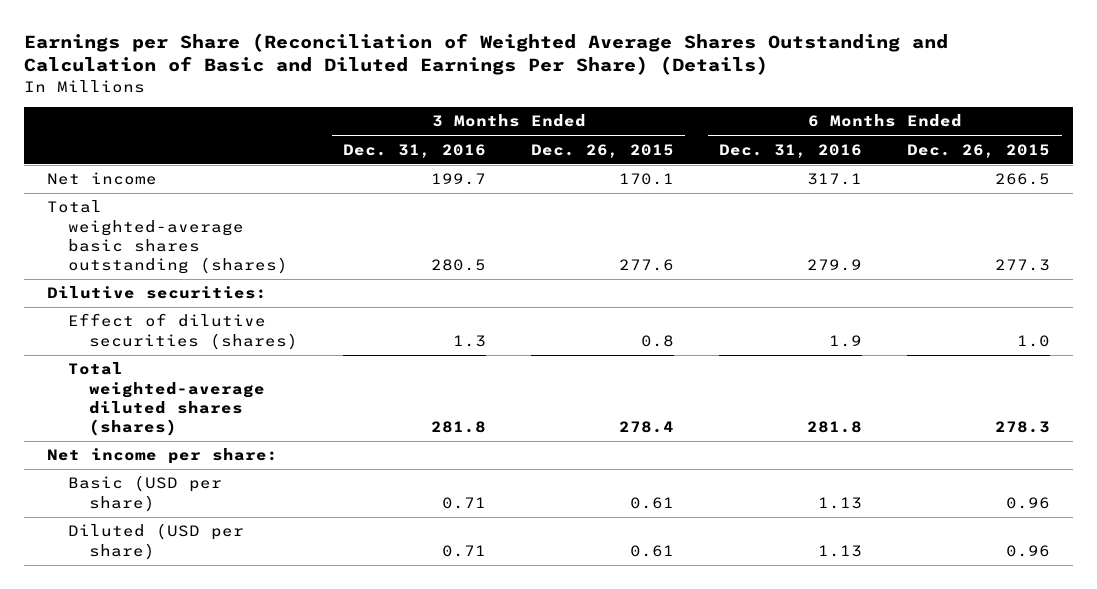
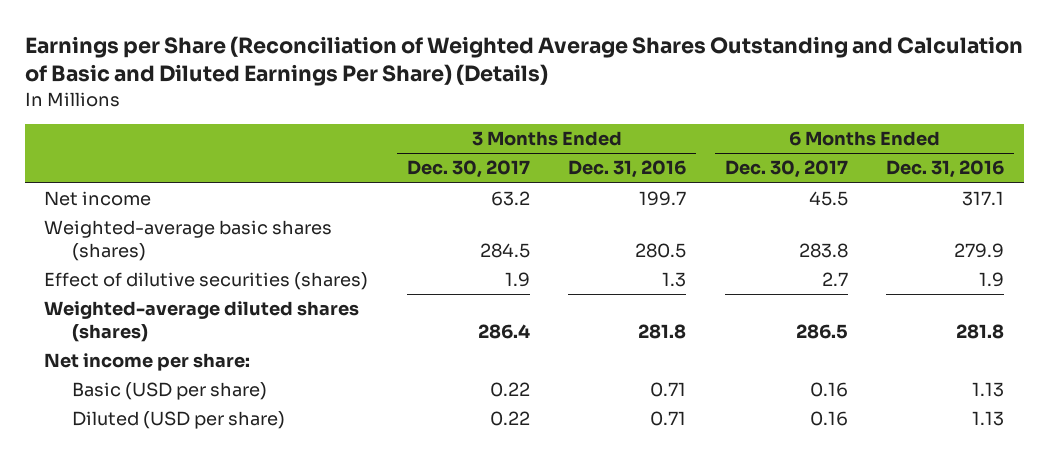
- | 3 Months Ended Dec. 31, 2016 | 3 Months Ended Dec. 26, 2015 | 6 Months Ended Dec. 31, 2016 | 6 Months Ended Dec. 26, 2015
+ | 3 Months Ended Dec. 30, 2017 | 3 Months Ended Dec. 31, 2016 | 6 Months Ended Dec. 30, 2017 | 6 Months Ended Dec. 31, 2016
- Total weighted-average basic shares outstanding (shares) | 280.5 | 277.6 | 279.9 | 277.3
- Dilutive securities:
+ Weighted-average basic shares (shares) | 284.5 | 280.5 | 283.8 | 279.9
- Total weighted-average diluted shares (shares) | 281.8 | 278.4 | 281.8 | 278.3
+ Weighted-average diluted shares (shares) | 286.4 | 281.8 | 286.5 | 281.8

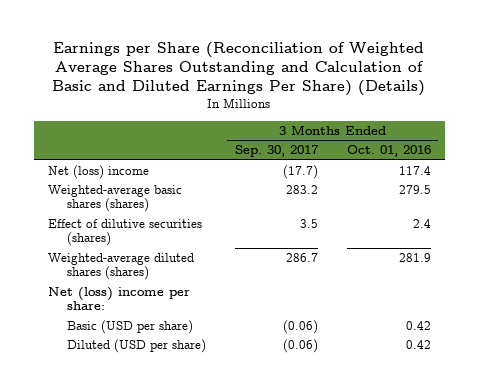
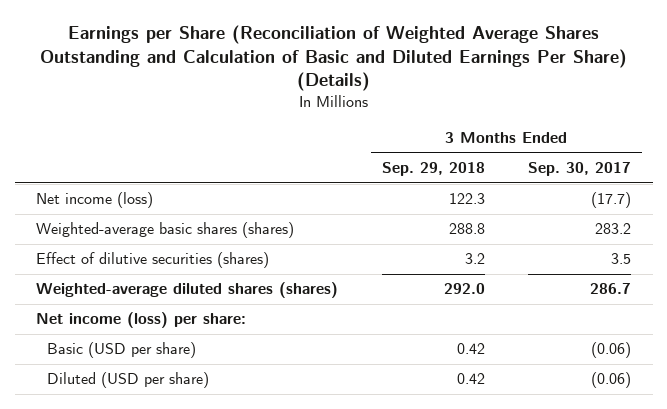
- | 3 Months Ended Sep. 30, 2017 | 3 Months Ended Oct. 01, 2016
+ | 3 Months Ended Sep. 29, 2018 | 3 Months Ended Sep. 30, 2017
- Net (loss) income | (17.7) | 117.4
+ Net income (loss) | 122.3 | (17.7)
- Net (loss) income per share:
+ Net income (loss) per share:

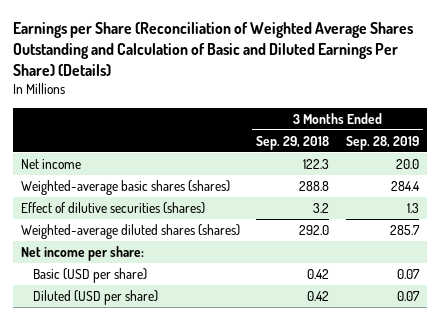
- | 3 Months Ended Sep. 29, 2018 | 3 Months Ended Sep. 30, 2017
+ | 3 Months Ended Sep. 29, 2018 | 3 Months Ended Sep. 28, 2019
- Net income (loss) | 122.3 | (17.7)
+ Net income | 122.3 | 20.0
- Net income (loss) per share:
+ Net income per share:

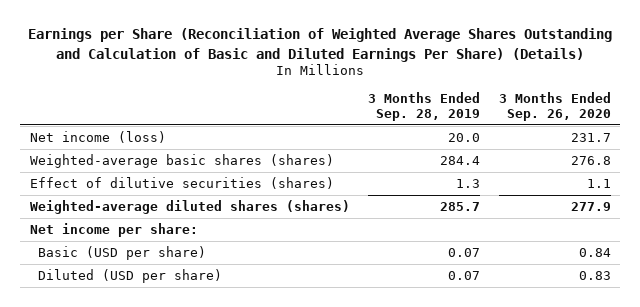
- | 3 Months Ended Sep. 29, 2018 | 3 Months Ended Sep. 28, 2019
+ | 3 Months Ended Sep. 28, 2019 | 3 Months Ended Sep. 26, 2020
- Net income | 122.3 | 20.0
+ Net income (loss) | 20.0 | 231.7

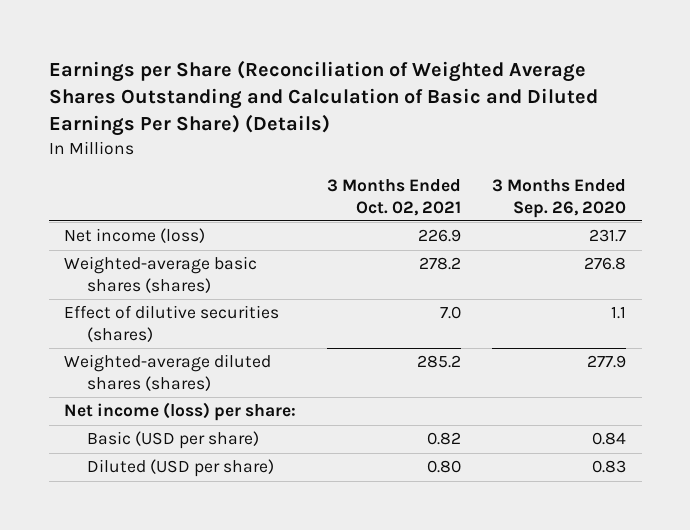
- | 3 Months Ended Sep. 28, 2019 | 3 Months Ended Sep. 26, 2020
+ | 3 Months Ended Oct. 02, 2021 | 3 Months Ended Sep. 26, 2020
- Net income per share:
+ Net income (loss) per share:

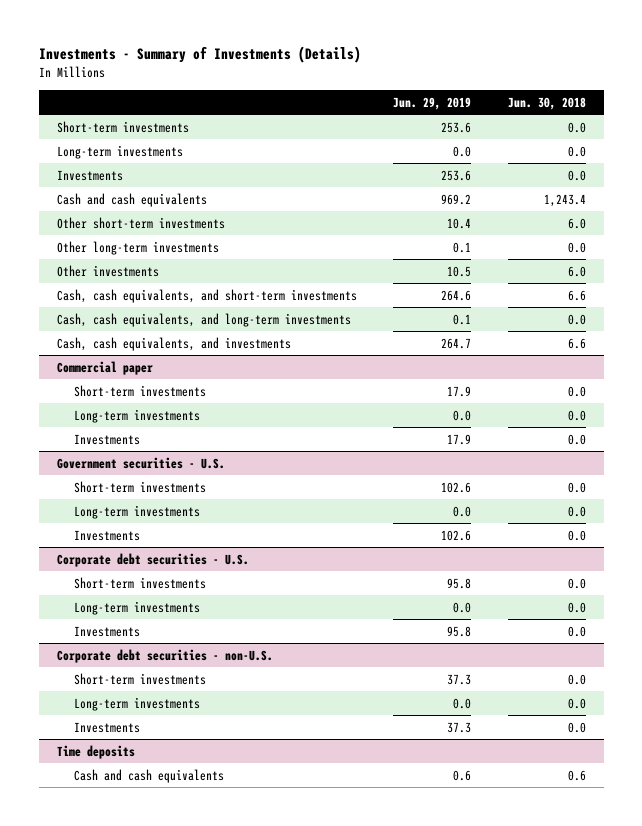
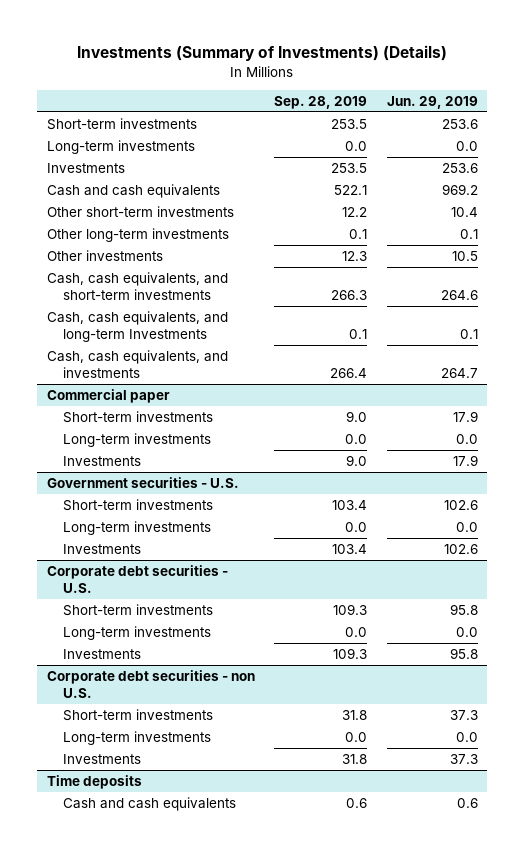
- Investments - Summary of Investments (Details)
+ Investments (Summary of Investments) (Details)
- | Jun. 29, 2019 | Jun. 30, 2018
+ | Sep. 28, 2019 | Jun. 29, 2019
- Cash, cash equivalents, and long-term investments | 0.1 | 0.0
+ Cash, cash equivalents, and long-term Investments | 0.1 | 0.1
- Corporate debt securities - non-U.S.
+ Corporate debt securities - non U.S.

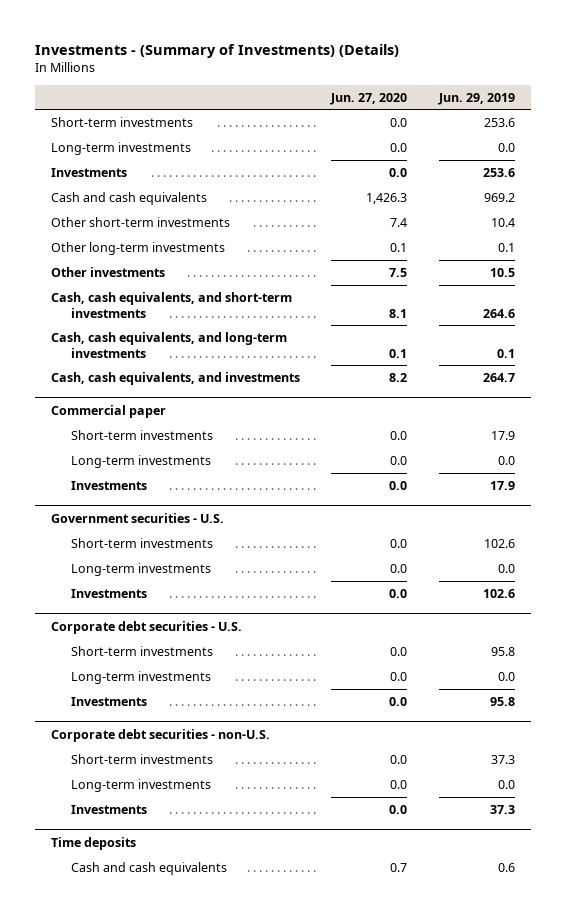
- Investments (Summary of Investments) (Details)
+ Investments - (Summary of Investments) (Details)
- | Sep. 28, 2019 | Jun. 29, 2019
+ | Jun. 27, 2020 | Jun. 29, 2019
- Cash, cash equivalents, and long-term Investments | 0.1 | 0.1
+ Cash, cash equivalents, and long-term investments | 0.1 | 0.1
- Corporate debt securities - non U.S.
+ Corporate debt securities - non-U.S.

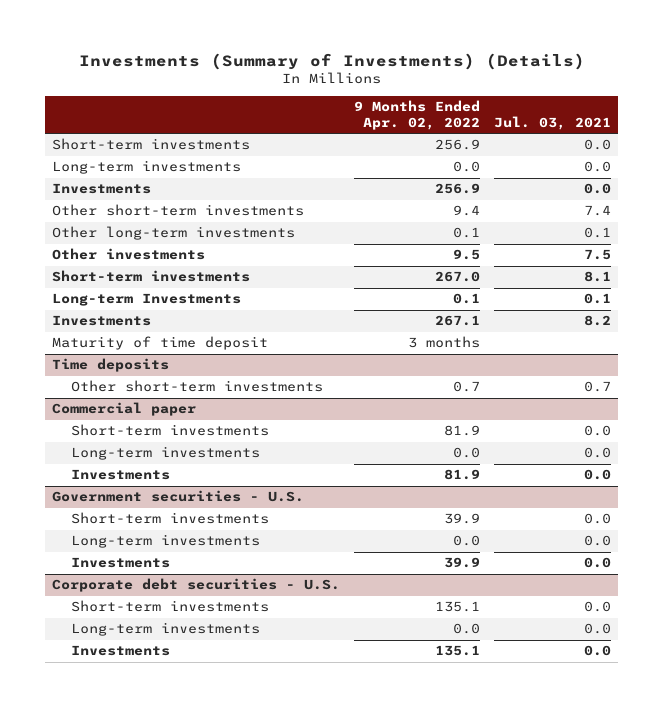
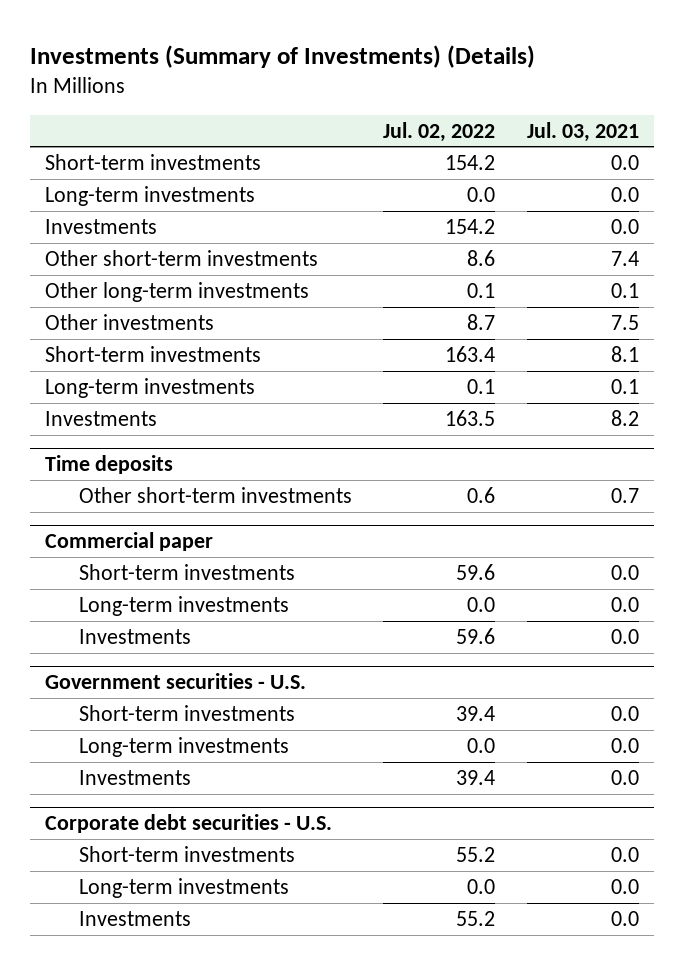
- | 9 Months Ended Apr. 02, 2022 | Jul. 03, 2021
+ | Jul. 02, 2022 | Jul. 03, 2021
- Long-term Investments | 0.1 | 0.1
+ Long-term investments | 0.1 | 0.1
- Maturity of time deposit | 3 months |

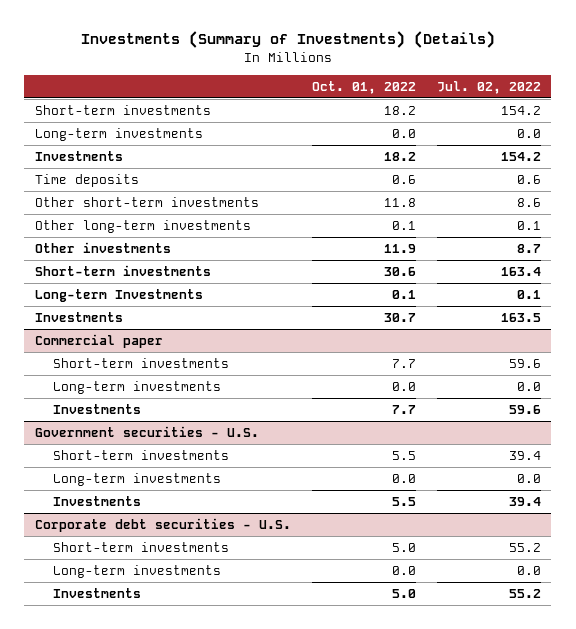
- | Jul. 02, 2022 | Jul. 03, 2021
+ | Oct. 01, 2022 | Jul. 02, 2022
+ Time deposits | 0.6 | 0.6
- Long-term investments | 0.1 | 0.1
+ Long-term Investments | 0.1 | 0.1
- Time deposits
- Other short-term investments | 0.6 | 0.7

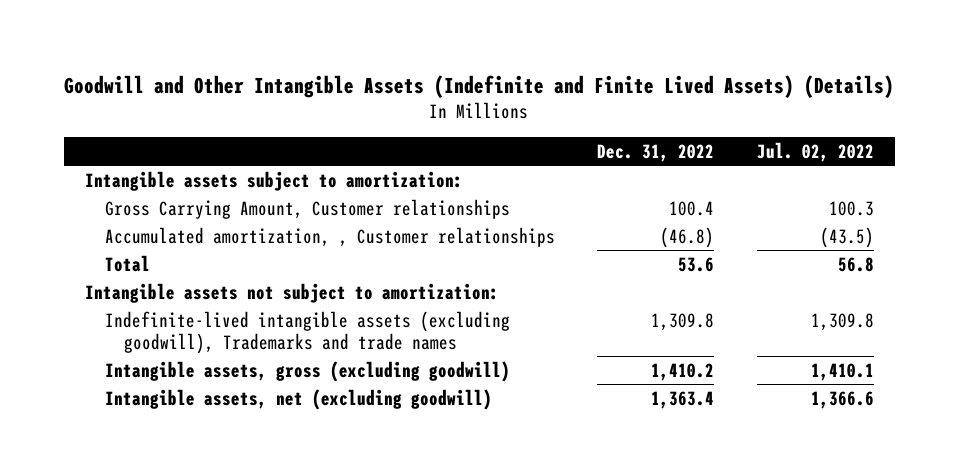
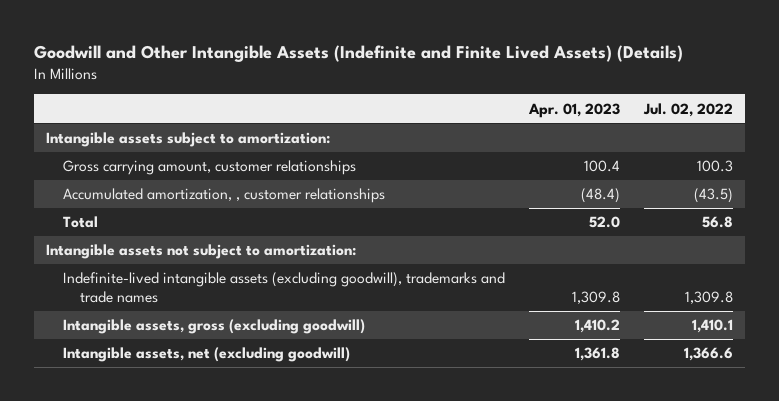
- | Dec. 31, 2022 | Jul. 02, 2022
+ | Apr. 01, 2023 | Jul. 02, 2022
- Gross Carrying Amount, Customer relationships | 100.4 | 100.3
- Accumulated amortization, , Customer relationships | (46.8) | (43.5)
+ Gross carrying amount, customer relationships | 100.4 | 100.3
+ Accumulated amortization, , customer relationships | (48.4) | (43.5)
- Indefinite-lived intangible assets (excluding goodwill), Trademarks and trade names | 1,309.8 | 1,309.8
+ Indefinite-lived intangible assets (excluding goodwill), trademarks and trade names | 1,309.8 | 1,309.8

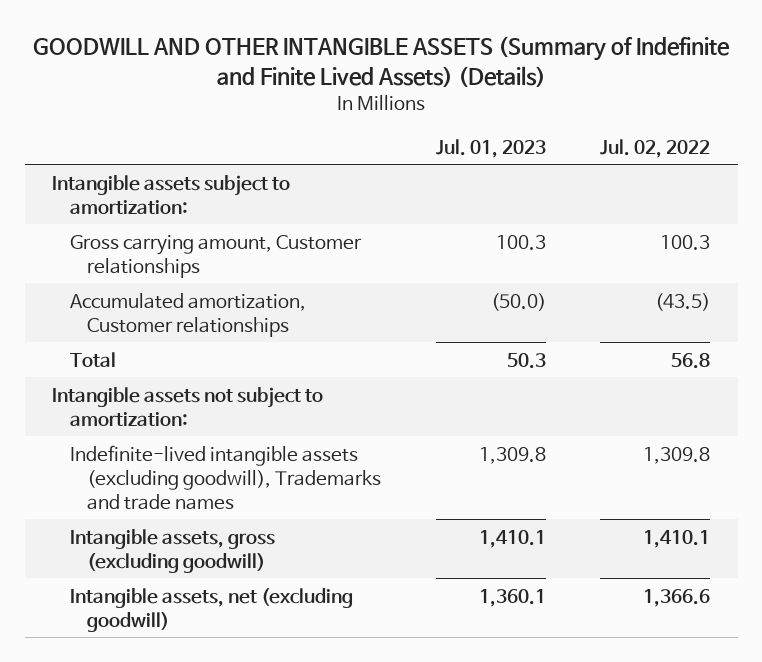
- Goodwill and Other Intangible Assets (Indefinite and Finite Lived Assets) (Details)
+ GOODWILL AND OTHER INTANGIBLE ASSETS (Summary of Indefinite and Finite Lived Assets) (Details)
- | Apr. 01, 2023 | Jul. 02, 2022
+ | Jul. 01, 2023 | Jul. 02, 2022
- Gross carrying amount, customer relationships | 100.4 | 100.3
- Accumulated amortization, , customer relationships | (48.4) | (43.5)
+ Gross carrying amount, Customer relationships | 100.3 | 100.3
+ Accumulated amortization, Customer relationships | (50.0) | (43.5)
- Indefinite-lived intangible assets (excluding goodwill), trademarks and trade names | 1,309.8 | 1,309.8
+ Indefinite-lived intangible assets (excluding goodwill), Trademarks and trade names | 1,309.8 | 1,309.8

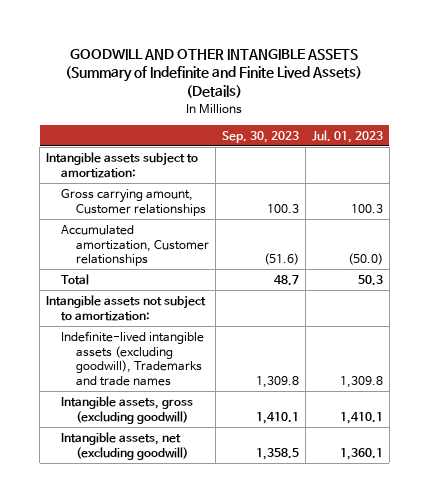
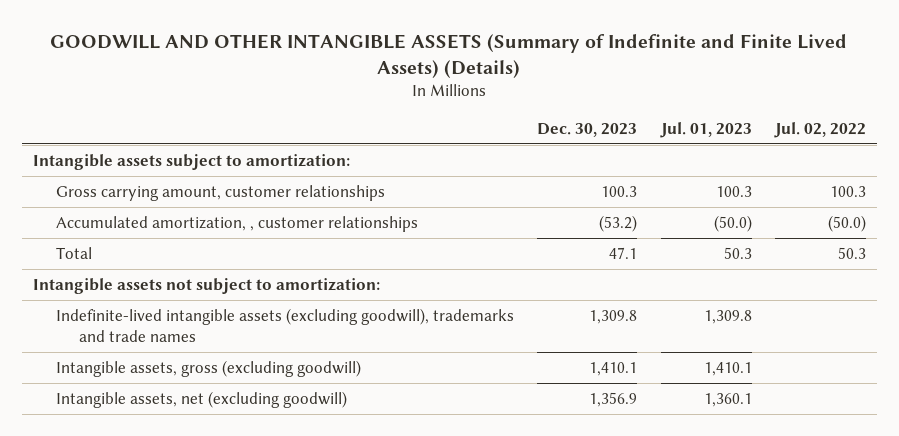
- | Sep. 30, 2023 | Jul. 01, 2023
+ | Dec. 30, 2023 | Jul. 01, 2023 | Jul. 02, 2022
- Gross carrying amount, Customer relationships | 100.3 | 100.3
- Accumulated amortization, Customer relationships | (51.6) | (50.0)
+ Gross carrying amount, customer relationships | 100.3 | 100.3 | 100.3
+ Accumulated amortization, , customer relationships | (53.2) | (50.0) | (50.0)
- Indefinite-lived intangible assets (excluding goodwill), Trademarks and trade names | 1,309.8 | 1,309.8
+ Indefinite-lived intangible assets (excluding goodwill), trademarks and trade names | 1,309.8 | 1,309.8 |

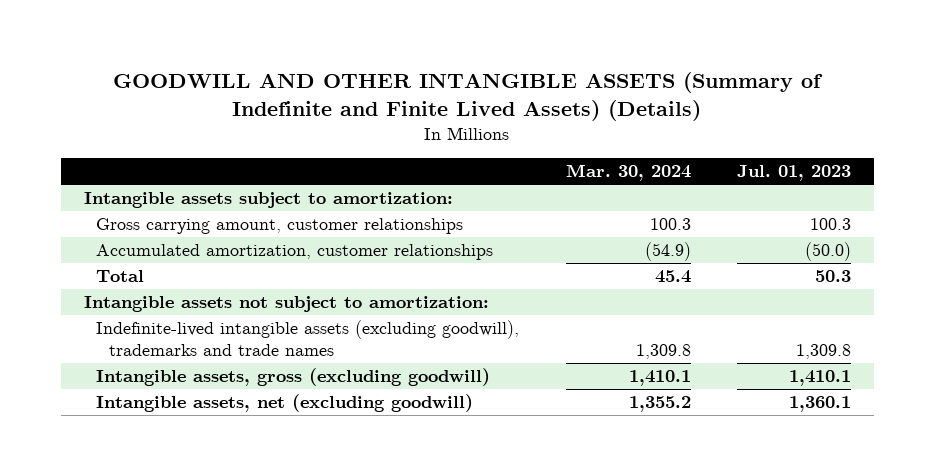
- | Dec. 30, 2023 | Jul. 01, 2023 | Jul. 02, 2022
+ | Mar. 30, 2024 | Jul. 01, 2023
- Accumulated amortization, , customer relationships | (53.2) | (50.0) | (50.0)
+ Accumulated amortization, customer relationships | (54.9) | (50.0)

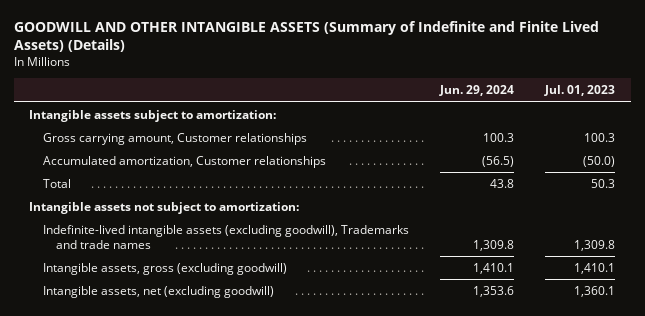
- | Mar. 30, 2024 | Jul. 01, 2023
+ | Jun. 29, 2024 | Jul. 01, 2023
- Gross carrying amount, customer relationships | 100.3 | 100.3
- Accumulated amortization, customer relationships | (54.9) | (50.0)
+ Gross carrying amount, Customer relationships | 100.3 | 100.3
+ Accumulated amortization, Customer relationships | (56.5) | (50.0)
- Indefinite-lived intangible assets (excluding goodwill), trademarks and trade names | 1,309.8 | 1,309.8
+ Indefinite-lived intangible assets (excluding goodwill), Trademarks and trade names | 1,309.8 | 1,309.8

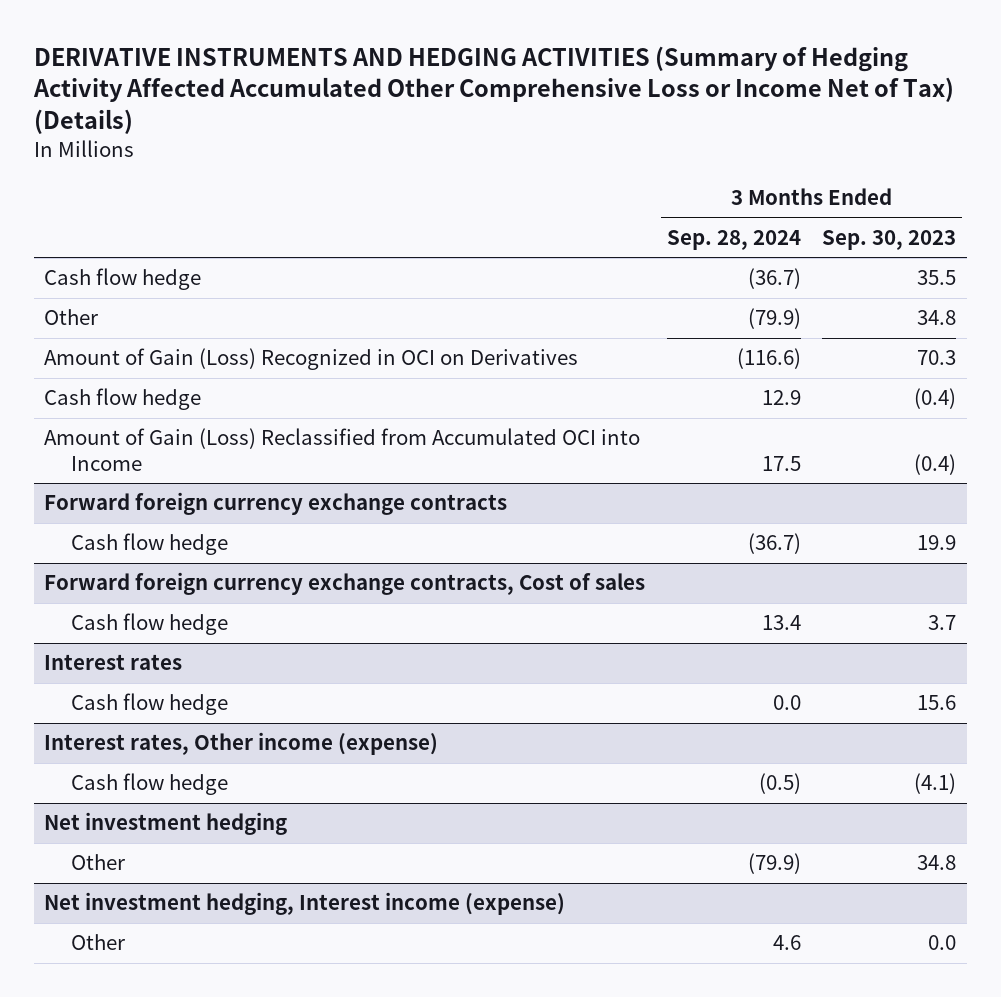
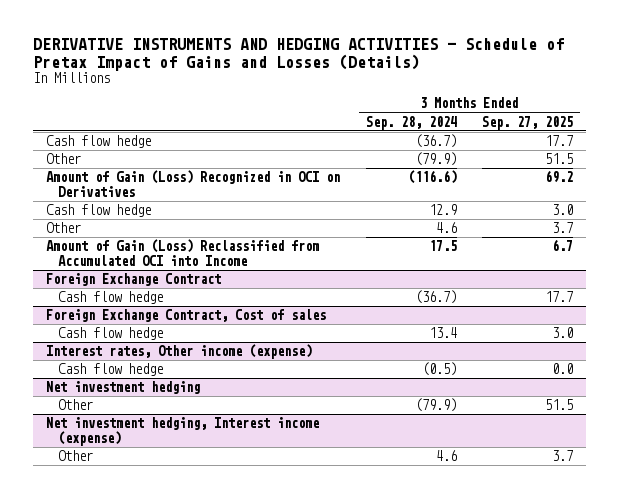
- DERIVATIVE INSTRUMENTS AND HEDGING ACTIVITIES (Summary of Hedging Activity Affected Accumulated Other Comprehensive Loss or Income Net of Tax) (Details)
+ DERIVATIVE INSTRUMENTS AND HEDGING ACTIVITIES - Schedule of Pretax Impact of Gains and Losses (Details)
- | 3 Months Ended Sep. 28, 2024 | 3 Months Ended Sep. 30, 2023
+ | 3 Months Ended Sep. 28, 2024 | 3 Months Ended Sep. 27, 2025
+ Other | 4.6 | 3.7
- Forward foreign currency exchange contracts
+ Foreign Exchange Contract
- Forward foreign currency exchange contracts, Cost of sales
+ Foreign Exchange Contract, Cost of sales
- Interest rates
- Cash flow hedge | 0.0 | 15.6

